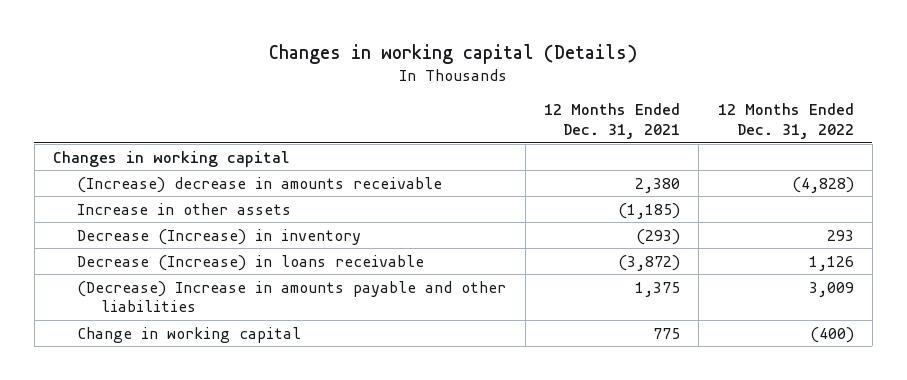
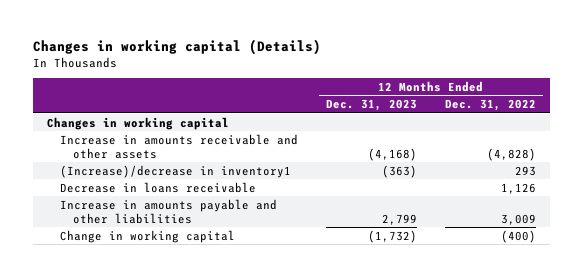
- | 12 Months Ended Dec. 31, 2021 | 12 Months Ended Dec. 31, 2022
+ | 12 Months Ended Dec. 31, 2023 | 12 Months Ended Dec. 31, 2022
- (Increase) decrease in amounts receivable | 2,380 | (4,828)
- Increase in other assets | (1,185) |
- Decrease (Increase) in inventory | (293) | 293
- Decrease (Increase) in loans receivable | (3,872) | 1,126
- (Decrease) Increase in amounts payable and other liabilities | 1,375 | 3,009
+ Increase in amounts receivable and other assets | (4,168) | (4,828)
+ (Increase)/decrease in inventory1 | (363) | 293
+ Decrease in loans receivable | | 1,126
+ Increase in amounts payable and other liabilities | 2,799 | 3,009

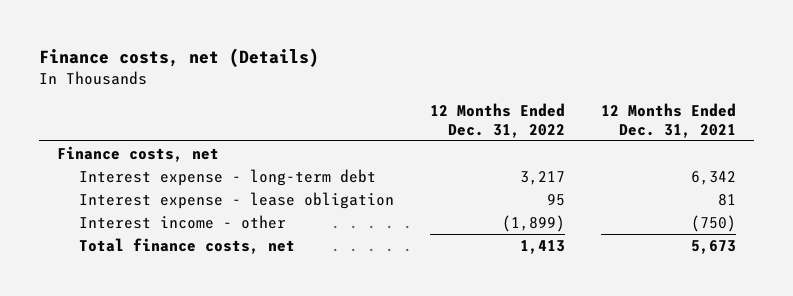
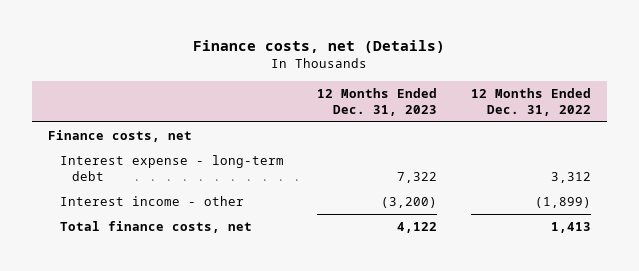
- | 12 Months Ended Dec. 31, 2022 | 12 Months Ended Dec. 31, 2021
+ | 12 Months Ended Dec. 31, 2023 | 12 Months Ended Dec. 31, 2022
- Interest expense - long-term debt | 3,217 | 6,342
- Interest expense - lease obligation | 95 | 81
+ Interest expense - long-term debt | 7,322 | 3,312

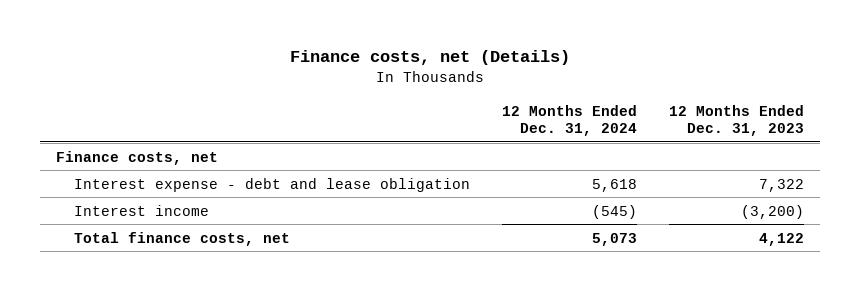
- | 12 Months Ended Dec. 31, 2023 | 12 Months Ended Dec. 31, 2022
+ | 12 Months Ended Dec. 31, 2024 | 12 Months Ended Dec. 31, 2023
- Interest expense - long-term debt | 7,322 | 3,312
- Interest income - other | (3,200) | (1,899)
+ Interest expense - debt and lease obligation | 5,618 | 7,322
+ Interest income | (545) | (3,200)

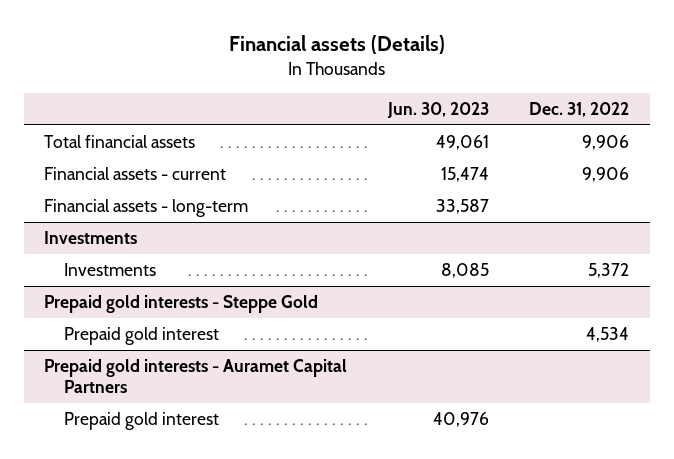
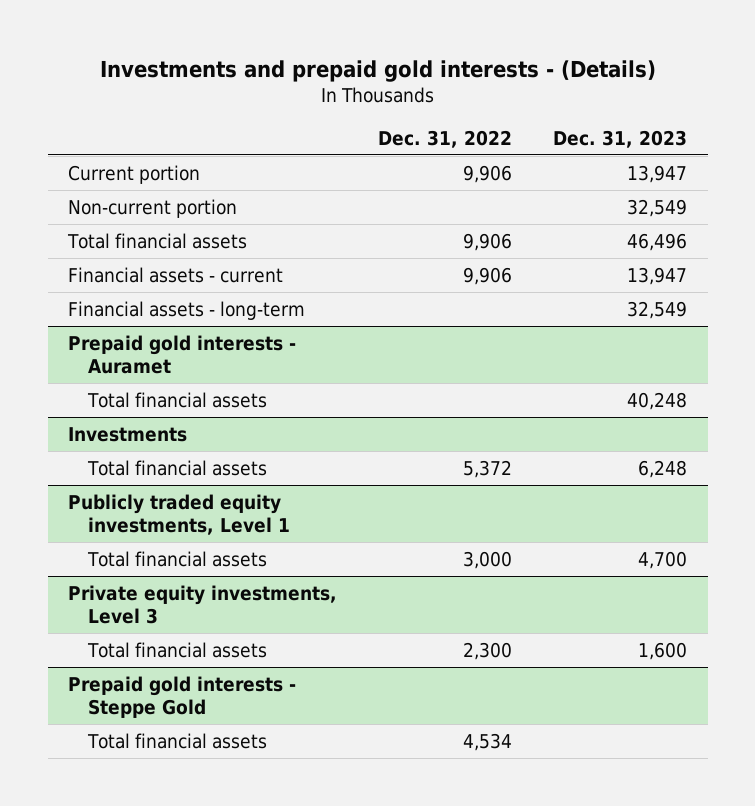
- Financial assets (Details)
+ Investments and prepaid gold interests - (Details)
- | Jun. 30, 2023 | Dec. 31, 2022
+ | Dec. 31, 2022 | Dec. 31, 2023
+ Current portion | 9,906 | 13,947
+ Non-current portion | | 32,549
+ Prepaid gold interests - Auramet
+ Total financial assets | | 40,248
@ Investments
- Investments | 8,085 | 5,372
+ Total financial assets | 5,372 | 6,248
+ Publicly traded equity investments, Level 1
+ Total financial assets | 3,000 | 4,700
+ Private equity investments, Level 3
+ Total financial assets | 2,300 | 1,600
@ Prepaid gold interests - Steppe Gold
- Prepaid gold interest | | 4,534
- Prepaid gold interests - Auramet Capital Partners
- Prepaid gold interest | 40,976 |
@ Prepaid gold interests - Steppe Gold
+ Total financial assets | 4,534 |

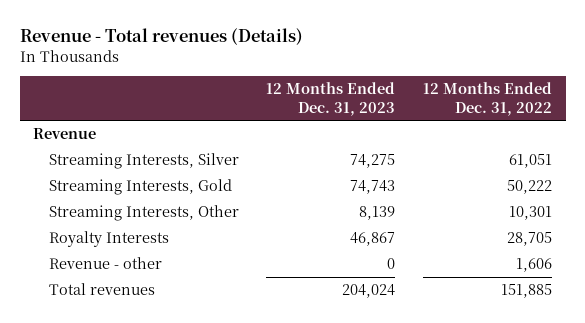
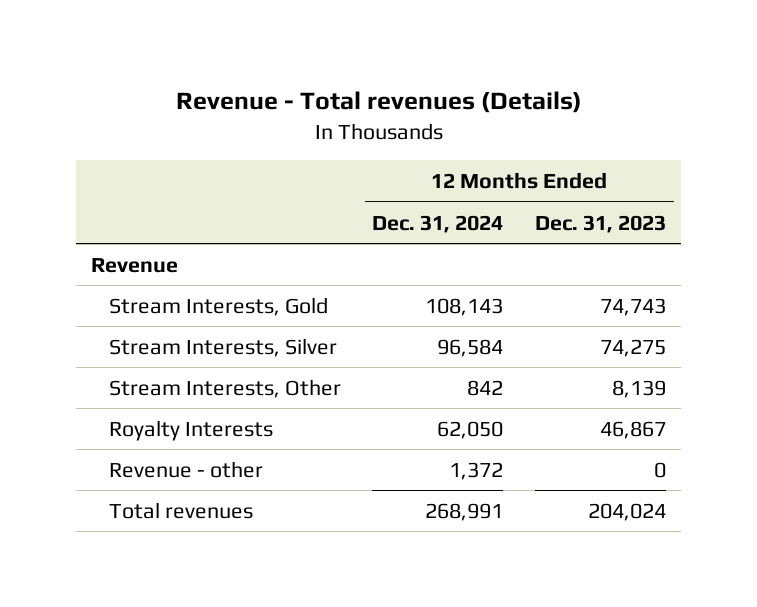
- | 12 Months Ended Dec. 31, 2023 | 12 Months Ended Dec. 31, 2022
+ | 12 Months Ended Dec. 31, 2024 | 12 Months Ended Dec. 31, 2023
- Streaming Interests, Silver | 74,275 | 61,051
- Streaming Interests, Gold | 74,743 | 50,222
- Streaming Interests, Other | 8,139 | 10,301
+ Stream Interests, Gold | 108,143 | 74,743
+ Stream Interests, Silver | 96,584 | 74,275
+ Stream Interests, Other | 842 | 8,139

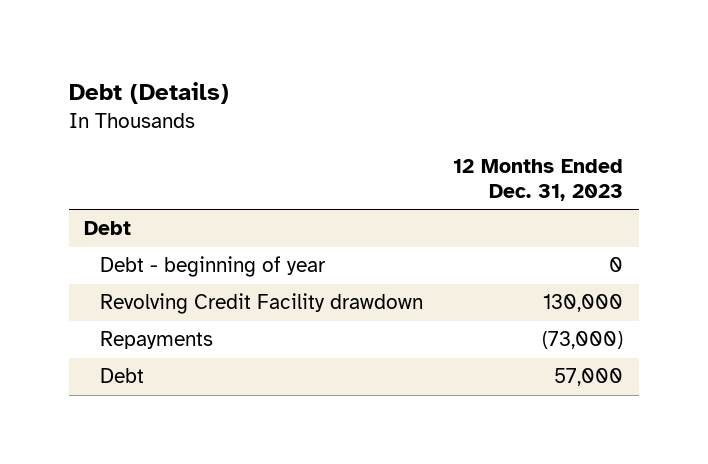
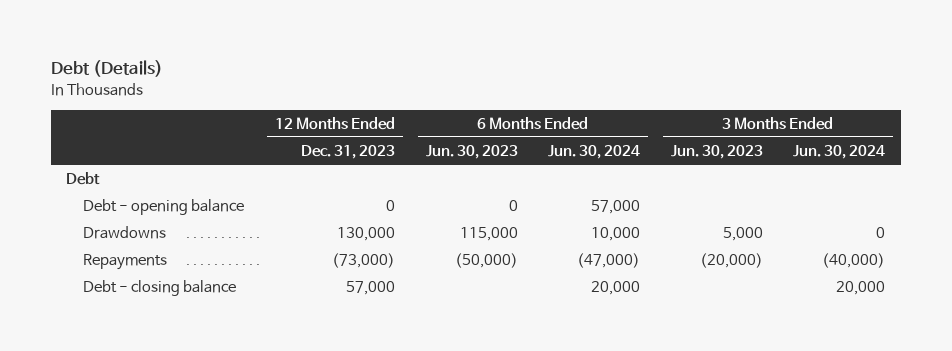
- | 12 Months Ended Dec. 31, 2023
+ | 12 Months Ended Dec. 31, 2023 | 6 Months Ended Jun. 30, 2023 | 6 Months Ended Jun. 30, 2024 | 3 Months Ended Jun. 30, 2023 | 3 Months Ended Jun. 30, 2024
- Debt - beginning of year | 0
- Revolving Credit Facility drawdown | 130,000
+ Debt - opening balance | 0 | 0 | 57,000 | |
+ Drawdowns | 130,000 | 115,000 | 10,000 | 5,000 | 0
- Debt | 57,000
+ Debt - closing balance | 57,000 | | 20,000 | | 20,000

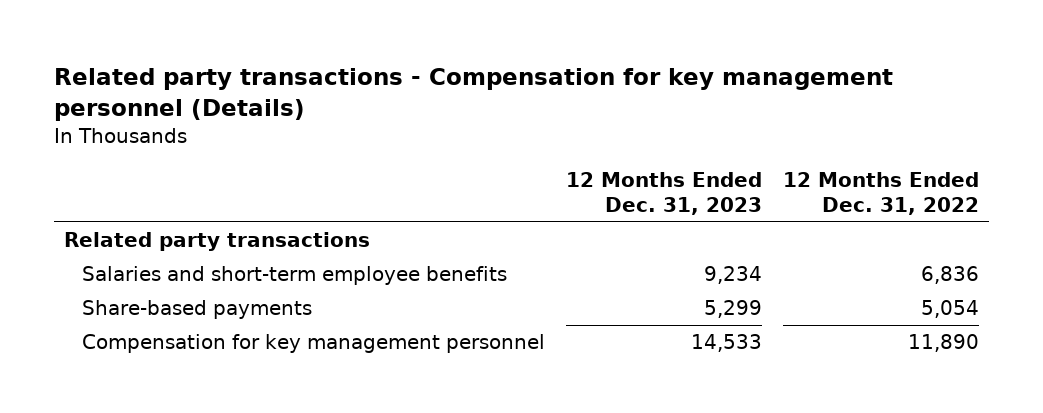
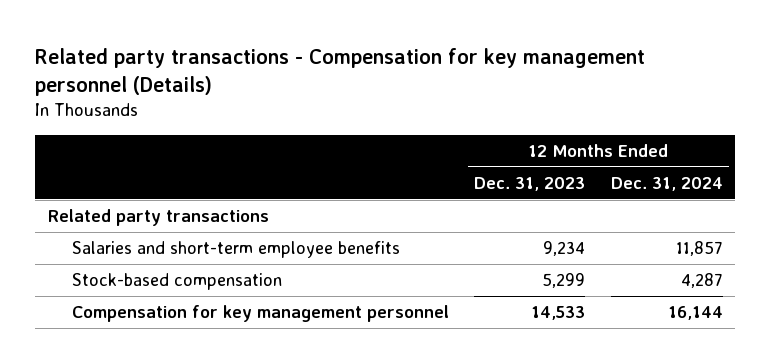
- | 12 Months Ended Dec. 31, 2023 | 12 Months Ended Dec. 31, 2022
+ | 12 Months Ended Dec. 31, 2023 | 12 Months Ended Dec. 31, 2024
- Share-based payments | 5,299 | 5,054
+ Stock-based compensation | 5,299 | 4,287

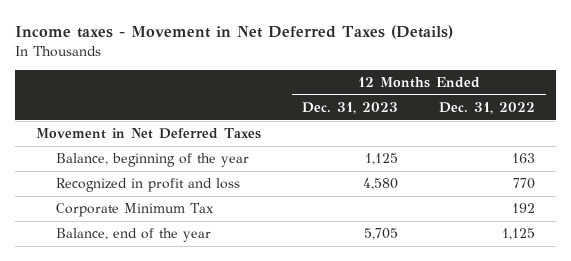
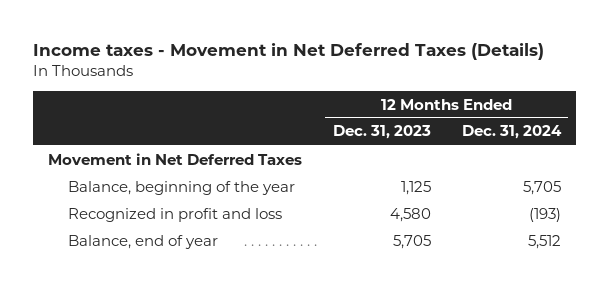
- | 12 Months Ended Dec. 31, 2023 | 12 Months Ended Dec. 31, 2022
+ | 12 Months Ended Dec. 31, 2023 | 12 Months Ended Dec. 31, 2024
- Corporate Minimum Tax | | 192
- Balance, end of the year | 5,705 | 1,125
+ Balance, end of year | 5,705 | 5,512

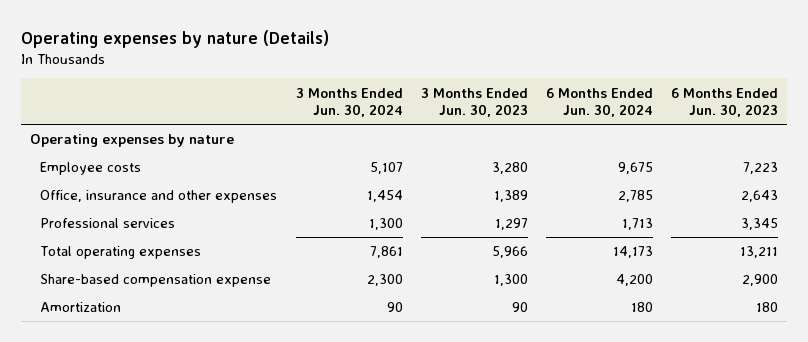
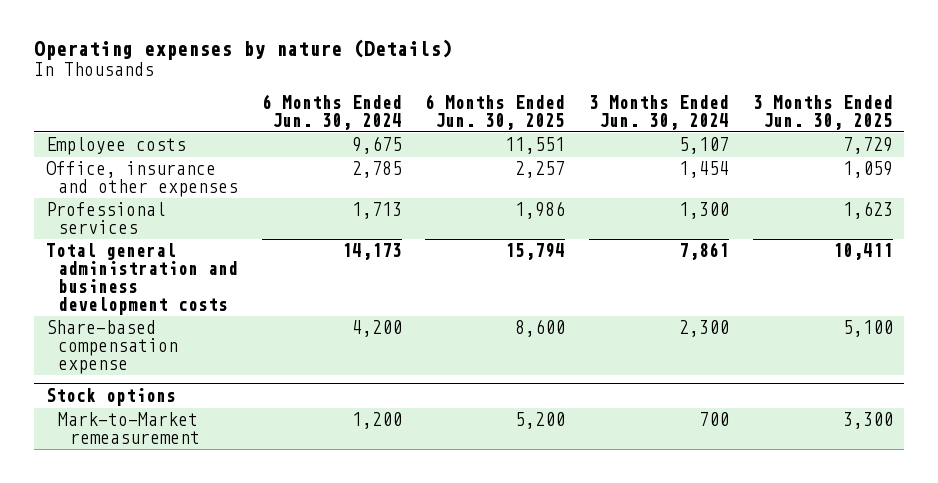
- | 3 Months Ended Jun. 30, 2024 | 3 Months Ended Jun. 30, 2023 | 6 Months Ended Jun. 30, 2024 | 6 Months Ended Jun. 30, 2023
+ | 6 Months Ended Jun. 30, 2024 | 6 Months Ended Jun. 30, 2025 | 3 Months Ended Jun. 30, 2024 | 3 Months Ended Jun. 30, 2025
- Operating expenses by nature
- Total operating expenses | 7,861 | 5,966 | 14,173 | 13,211
+ Total general administration and business development costs | 14,173 | 15,794 | 7,861 | 10,411
- Amortization | 90 | 90 | 180 | 180
+ Stock options
+ Mark-to-Market remeasurement | 1,200 | 5,200 | 700 | 3,300

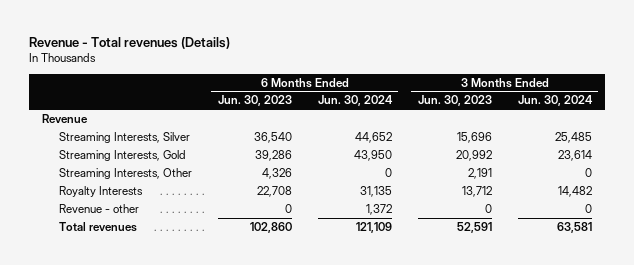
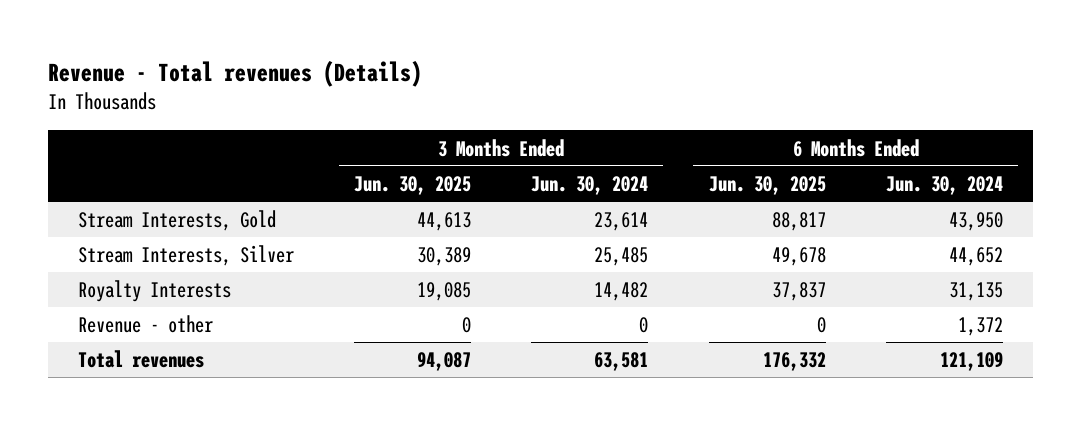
- | 6 Months Ended Jun. 30, 2023 | 6 Months Ended Jun. 30, 2024 | 3 Months Ended Jun. 30, 2023 | 3 Months Ended Jun. 30, 2024
+ | 3 Months Ended Jun. 30, 2025 | 3 Months Ended Jun. 30, 2024 | 6 Months Ended Jun. 30, 2025 | 6 Months Ended Jun. 30, 2024
- Revenue
- Streaming Interests, Silver | 36,540 | 44,652 | 15,696 | 25,485
- Streaming Interests, Gold | 39,286 | 43,950 | 20,992 | 23,614
- Streaming Interests, Other | 4,326 | 0 | 2,191 | 0
+ Stream Interests, Gold | 44,613 | 23,614 | 88,817 | 43,950
+ Stream Interests, Silver | 30,389 | 25,485 | 49,678 | 44,652

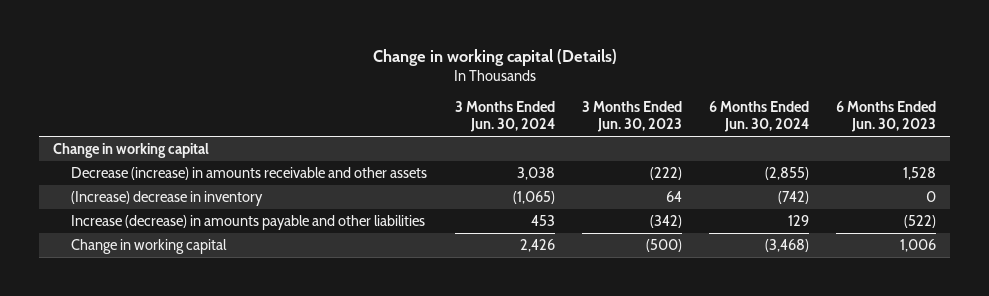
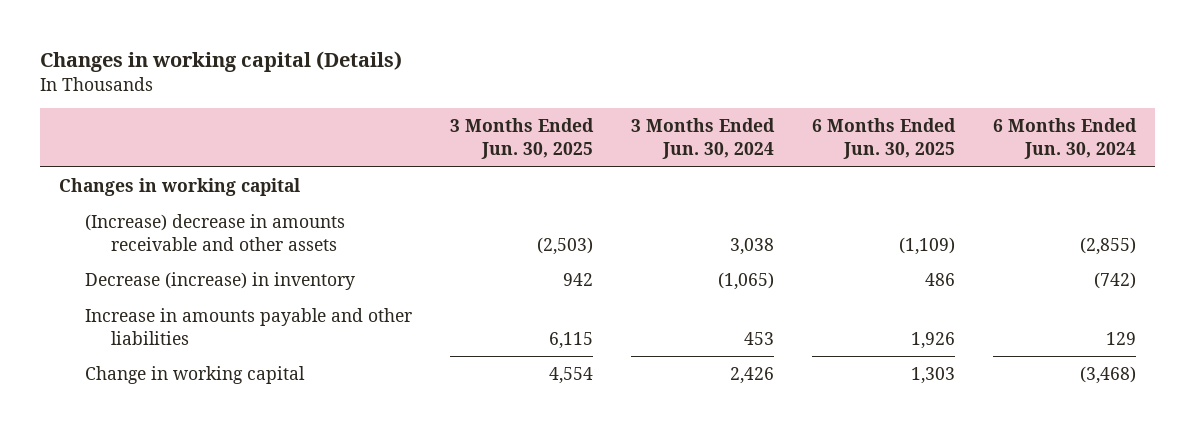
- Change in working capital (Details)
+ Changes in working capital (Details)
- | 3 Months Ended Jun. 30, 2024 | 3 Months Ended Jun. 30, 2023 | 6 Months Ended Jun. 30, 2024 | 6 Months Ended Jun. 30, 2023
+ | 3 Months Ended Jun. 30, 2025 | 3 Months Ended Jun. 30, 2024 | 6 Months Ended Jun. 30, 2025 | 6 Months Ended Jun. 30, 2024
- Change in working capital
- Decrease (increase) in amounts receivable and other assets | 3,038 | (222) | (2,855) | 1,528
- (Increase) decrease in inventory | (1,065) | 64 | (742) | 0
- Increase (decrease) in amounts payable and other liabilities | 453 | (342) | 129 | (522)
+ Changes in working capital
+ (Increase) decrease in amounts receivable and other assets | (2,503) | 3,038 | (1,109) | (2,855)
+ Decrease (increase) in inventory | 942 | (1,065) | 486 | (742)
+ Increase in amounts payable and other liabilities | 6,115 | 453 | 1,926 | 129

